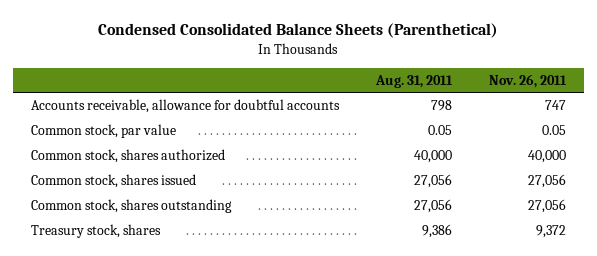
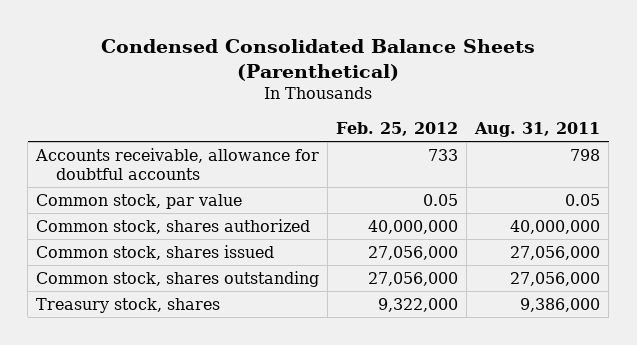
- | Aug. 31, 2011 | Nov. 26, 2011
+ | Feb. 25, 2012 | Aug. 31, 2011
- Common stock, shares authorized | 40,000 | 40,000
- Common stock, shares issued | 27,056 | 27,056
- Common stock, shares outstanding | 27,056 | 27,056
- Treasury stock, shares | 9,386 | 9,372
+ Common stock, shares authorized | 40,000,000 | 40,000,000
+ Common stock, shares issued | 27,056,000 | 27,056,000
+ Common stock, shares outstanding | 27,056,000 | 27,056,000
+ Treasury stock, shares | 9,322,000 | 9,386,000

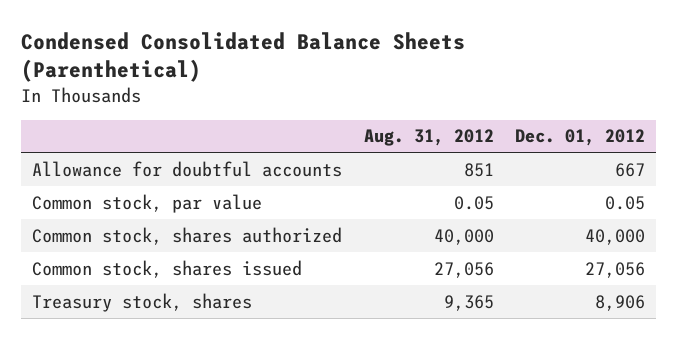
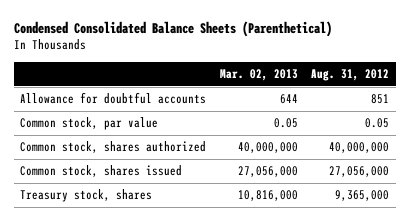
- | Aug. 31, 2012 | Dec. 01, 2012
+ | Mar. 02, 2013 | Aug. 31, 2012
- Common stock, shares authorized | 40,000 | 40,000
- Common stock, shares issued | 27,056 | 27,056
- Treasury stock, shares | 9,365 | 8,906
+ Common stock, shares authorized | 40,000,000 | 40,000,000
+ Common stock, shares issued | 27,056,000 | 27,056,000
+ Treasury stock, shares | 10,816,000 | 9,365,000

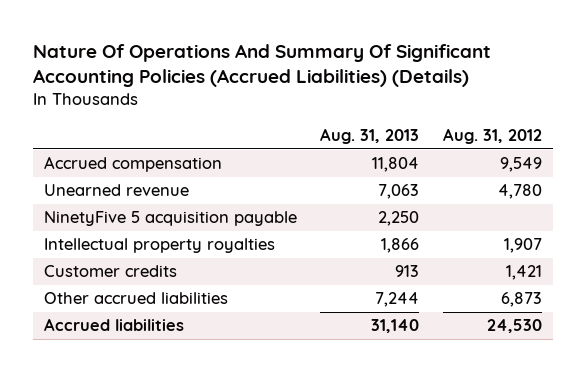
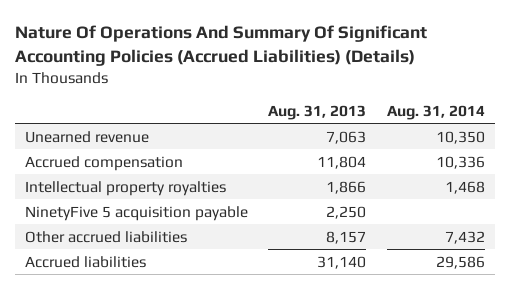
- | Aug. 31, 2013 | Aug. 31, 2012
+ | Aug. 31, 2013 | Aug. 31, 2014
moved down: Accrued compensation | 11,804 | 10,336
- Customer credits | 913 | 1,421
- Other accrued liabilities | 7,244 | 6,873
moved down: NinetyFive 5 acquisition payable | 2,250 |
+ Other accrued liabilities | 8,157 | 7,432

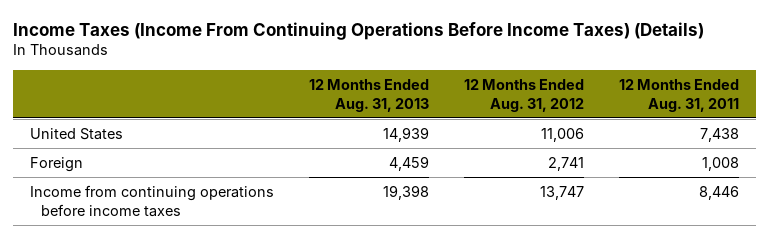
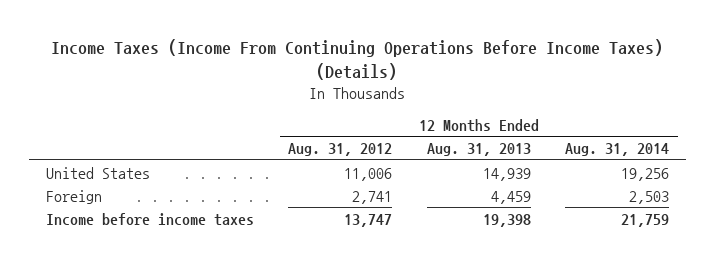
- | 12 Months Ended Aug. 31, 2013 | 12 Months Ended Aug. 31, 2012 | 12 Months Ended Aug. 31, 2011
+ | 12 Months Ended Aug. 31, 2012 | 12 Months Ended Aug. 31, 2013 | 12 Months Ended Aug. 31, 2014
- Income from continuing operations before income taxes | 19,398 | 13,747 | 8,446
+ Income before income taxes | 13,747 | 19,398 | 21,759

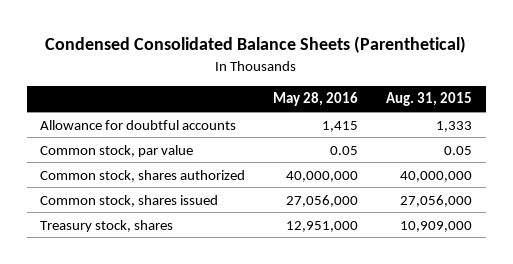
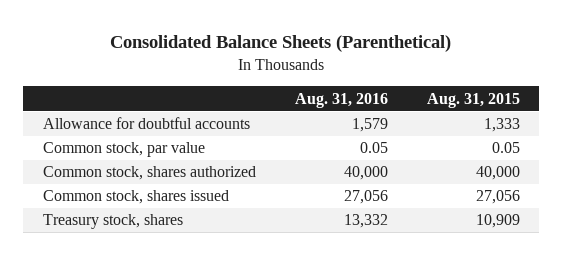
- Condensed Consolidated Balance Sheets (Parenthetical)
+ Consolidated Balance Sheets (Parenthetical)
- | May 28, 2016 | Aug. 31, 2015
+ | Aug. 31, 2016 | Aug. 31, 2015
- Common stock, shares authorized | 40,000,000 | 40,000,000
- Common stock, shares issued | 27,056,000 | 27,056,000
- Treasury stock, shares | 12,951,000 | 10,909,000
+ Common stock, shares authorized | 40,000 | 40,000
+ Common stock, shares issued | 27,056 | 27,056
+ Treasury stock, shares | 13,332 | 10,909

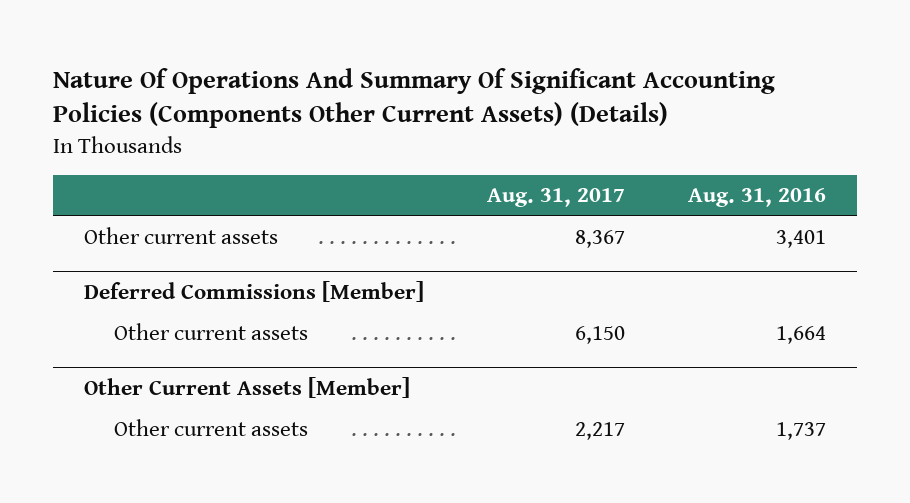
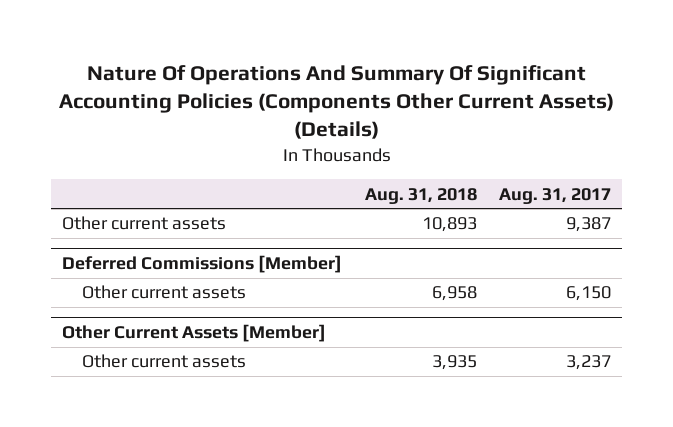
- | Aug. 31, 2017 | Aug. 31, 2016
+ | Aug. 31, 2018 | Aug. 31, 2017
- Other current assets | 8,367 | 3,401
+ Other current assets | 10,893 | 9,387
@ Other Current Assets [Member]
- Other current assets | 2,217 | 1,737
+ Other current assets | 3,935 | 3,237

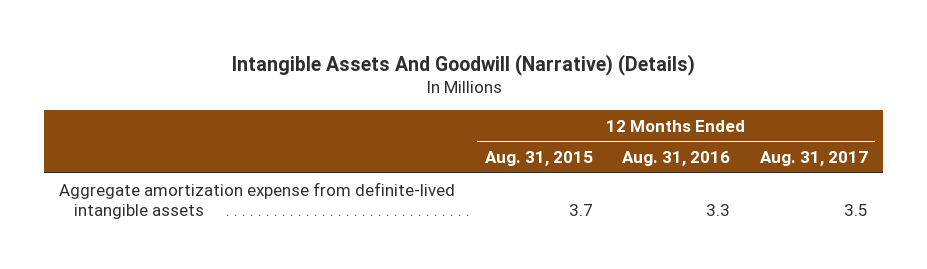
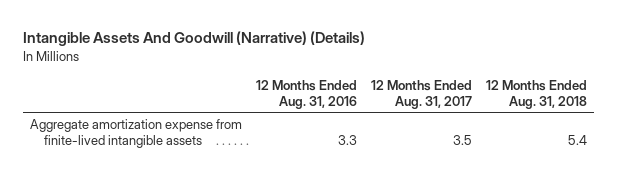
- | 12 Months Ended Aug. 31, 2015 | 12 Months Ended Aug. 31, 2016 | 12 Months Ended Aug. 31, 2017
+ | 12 Months Ended Aug. 31, 2016 | 12 Months Ended Aug. 31, 2017 | 12 Months Ended Aug. 31, 2018
- Aggregate amortization expense from definite-lived intangible assets | 3.7 | 3.3 | 3.5
+ Aggregate amortization expense from finite-lived intangible assets | 3.3 | 3.5 | 5.4

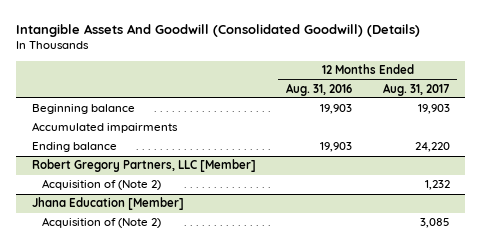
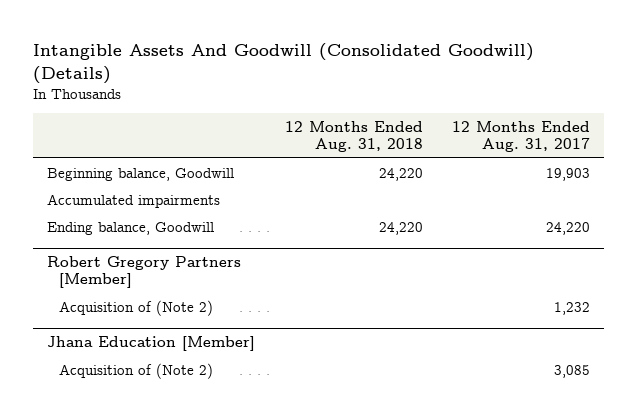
- | 12 Months Ended Aug. 31, 2016 | 12 Months Ended Aug. 31, 2017
+ | 12 Months Ended Aug. 31, 2018 | 12 Months Ended Aug. 31, 2017
- Beginning balance | 19,903 | 19,903
+ Beginning balance, Goodwill | 24,220 | 19,903
- Ending balance | 19,903 | 24,220
- Robert Gregory Partners, LLC [Member]
+ Ending balance, Goodwill | 24,220 | 24,220
+ Robert Gregory Partners [Member]

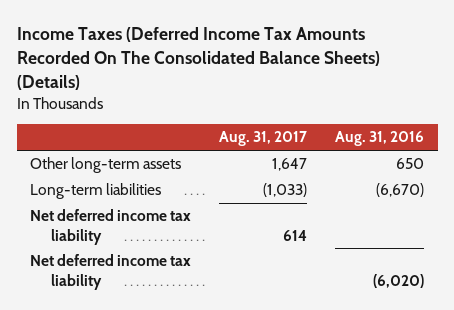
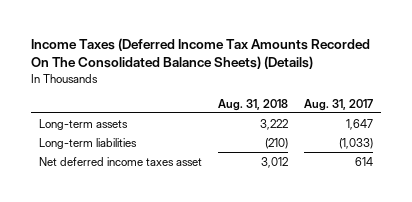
- | Aug. 31, 2017 | Aug. 31, 2016
+ | Aug. 31, 2018 | Aug. 31, 2017
- Other long-term assets | 1,647 | 650
+ Long-term assets | 3,222 | 1,647
- Net deferred income tax liability | 614 |
- Net deferred income tax liability | | (6,020)
+ Net deferred income taxes asset | 3,012 | 614

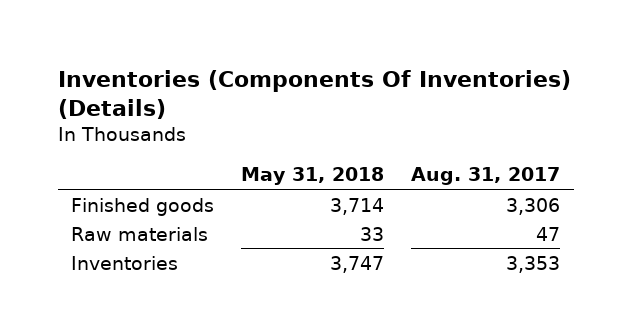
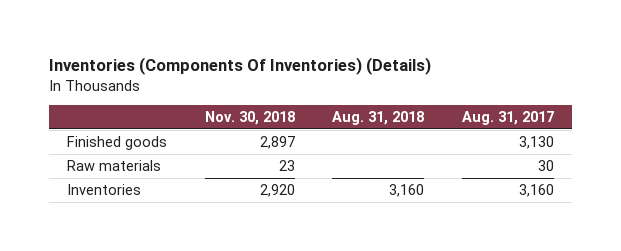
- | May 31, 2018 | Aug. 31, 2017
+ | Nov. 30, 2018 | Aug. 31, 2018 | Aug. 31, 2017
- Finished goods | 3,714 | 3,306
- Raw materials | 33 | 47
- Inventories | 3,747 | 3,353
+ Finished goods | 2,897 | | 3,130
+ Raw materials | 23 | | 30
+ Inventories | 2,920 | 3,160 | 3,160

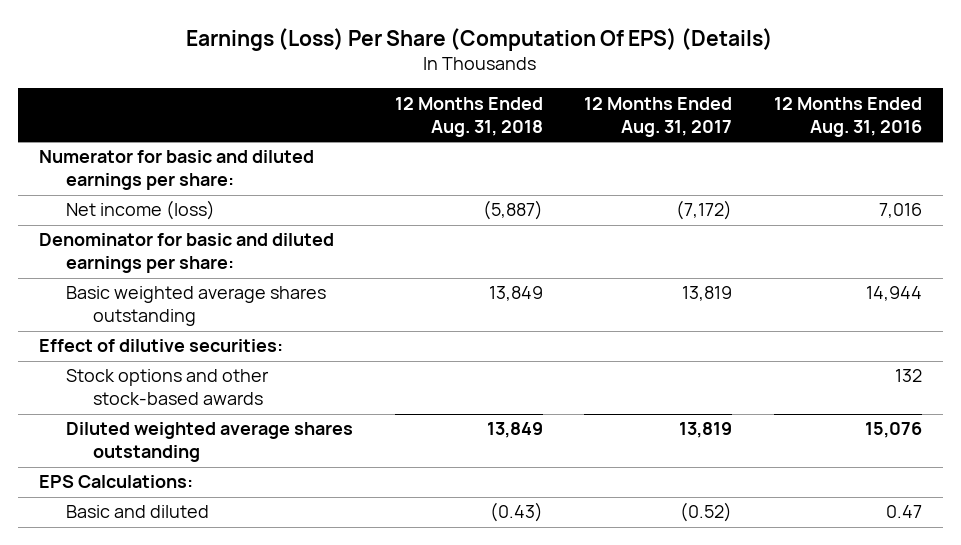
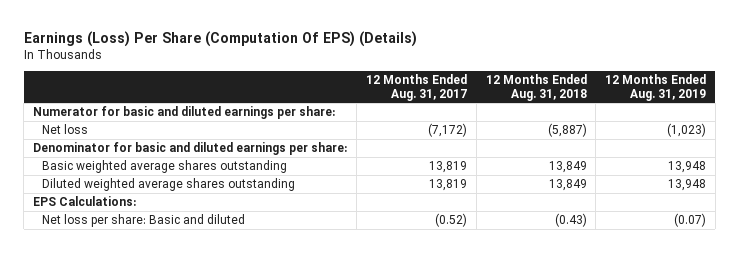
- | 12 Months Ended Aug. 31, 2018 | 12 Months Ended Aug. 31, 2017 | 12 Months Ended Aug. 31, 2016
+ | 12 Months Ended Aug. 31, 2017 | 12 Months Ended Aug. 31, 2018 | 12 Months Ended Aug. 31, 2019
- Net income (loss) | (5,887) | (7,172) | 7,016
+ Net loss | (7,172) | (5,887) | (1,023)
- Effect of dilutive securities:
- Stock options and other stock-based awards | | | 132
- Basic and diluted | (0.43) | (0.52) | 0.47
+ Net loss per share: Basic and diluted | (0.52) | (0.43) | (0.07)

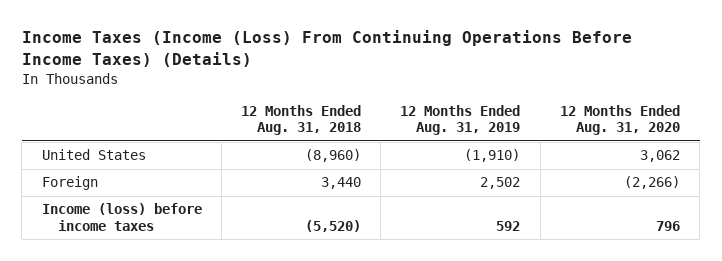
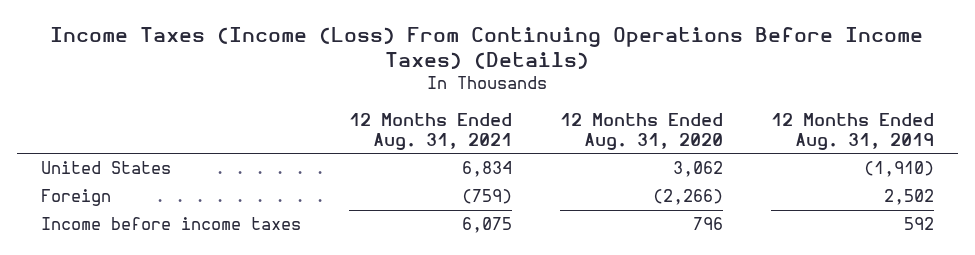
- | 12 Months Ended Aug. 31, 2018 | 12 Months Ended Aug. 31, 2019 | 12 Months Ended Aug. 31, 2020
+ | 12 Months Ended Aug. 31, 2021 | 12 Months Ended Aug. 31, 2020 | 12 Months Ended Aug. 31, 2019
- Income (loss) before income taxes | (5,520) | 592 | 796
+ Income before income taxes | 6,075 | 796 | 592

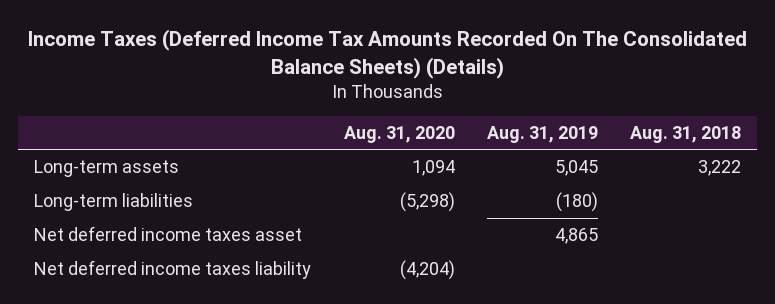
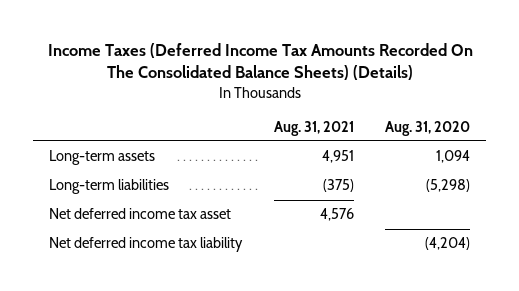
- | Aug. 31, 2020 | Aug. 31, 2019 | Aug. 31, 2018
+ | Aug. 31, 2021 | Aug. 31, 2020
- Net deferred income taxes asset | | 4,865 |
- Net deferred income taxes liability | (4,204) | |
+ Net deferred income tax asset | 4,576 |
+ Net deferred income tax liability | | (4,204)

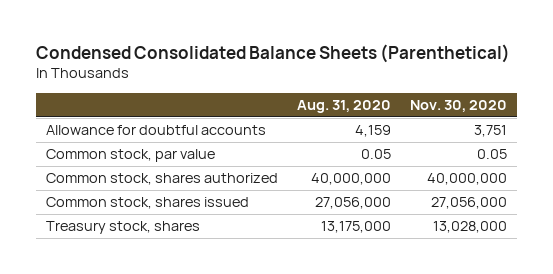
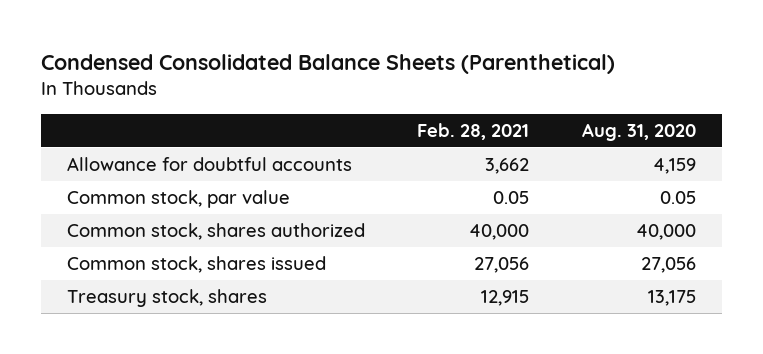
- | Aug. 31, 2020 | Nov. 30, 2020
+ | Feb. 28, 2021 | Aug. 31, 2020
- Common stock, shares authorized | 40,000,000 | 40,000,000
- Common stock, shares issued | 27,056,000 | 27,056,000
- Treasury stock, shares | 13,175,000 | 13,028,000
+ Common stock, shares authorized | 40,000 | 40,000
+ Common stock, shares issued | 27,056 | 27,056
+ Treasury stock, shares | 12,915 | 13,175

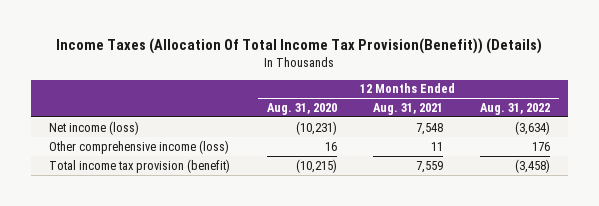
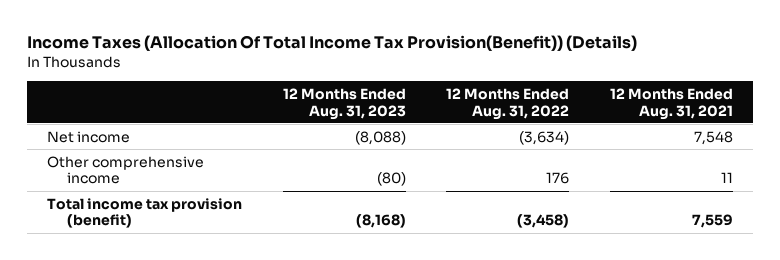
- | 12 Months Ended Aug. 31, 2020 | 12 Months Ended Aug. 31, 2021 | 12 Months Ended Aug. 31, 2022
+ | 12 Months Ended Aug. 31, 2023 | 12 Months Ended Aug. 31, 2022 | 12 Months Ended Aug. 31, 2021
- Net income (loss) | (10,231) | 7,548 | (3,634)
- Other comprehensive income (loss) | 16 | 11 | 176
+ Net income | (8,088) | (3,634) | 7,548
+ Other comprehensive income | (80) | 176 | 11

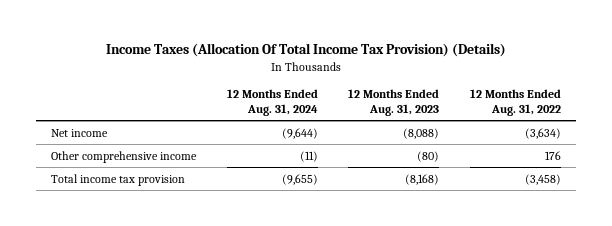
- Income Taxes (Allocation Of Total Income Tax Provision(Benefit)) (Details)
+ Income Taxes (Allocation Of Total Income Tax Provision) (Details)
- | 12 Months Ended Aug. 31, 2023 | 12 Months Ended Aug. 31, 2022 | 12 Months Ended Aug. 31, 2021
+ | 12 Months Ended Aug. 31, 2024 | 12 Months Ended Aug. 31, 2023 | 12 Months Ended Aug. 31, 2022
- Total income tax provision (benefit) | (8,168) | (3,458) | 7,559
+ Total income tax provision | (9,655) | (8,168) | (3,458)

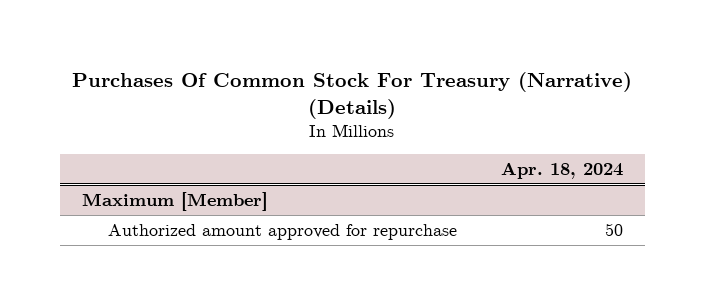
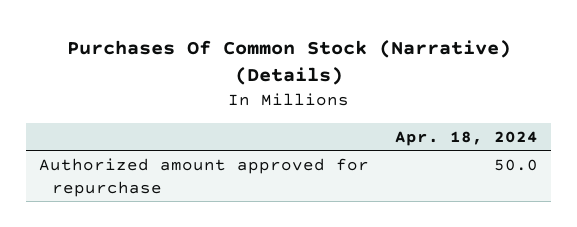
- Purchases Of Common Stock For Treasury (Narrative) (Details)
+ Purchases Of Common Stock (Narrative) (Details)
- Maximum [Member]
- Authorized amount approved for repurchase | 50
+ Authorized amount approved for repurchase | 50.0

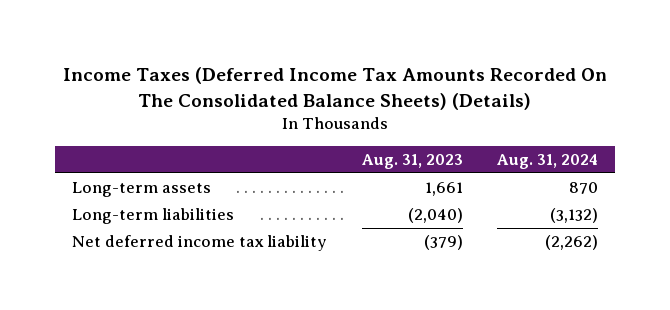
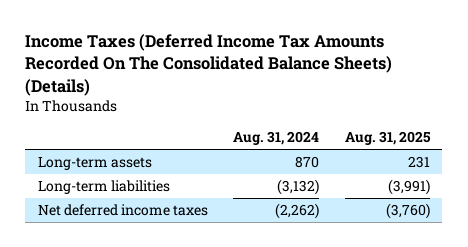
- | Aug. 31, 2023 | Aug. 31, 2024
+ | Aug. 31, 2024 | Aug. 31, 2025
- Net deferred income tax liability | (379) | (2,262)
+ Net deferred income taxes | (2,262) | (3,760)

